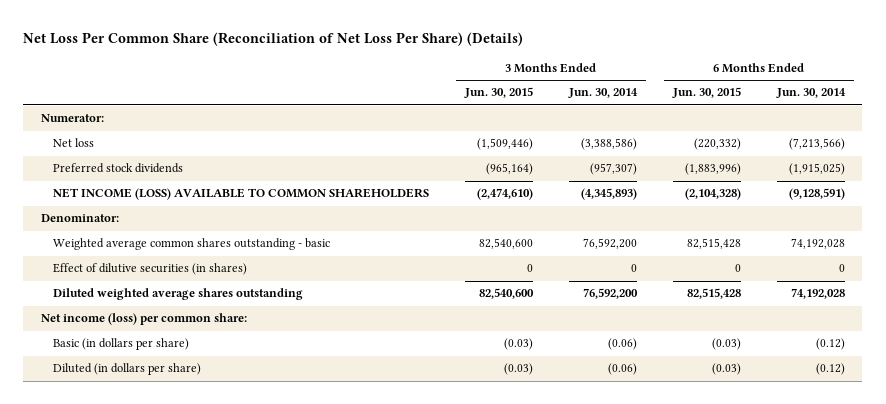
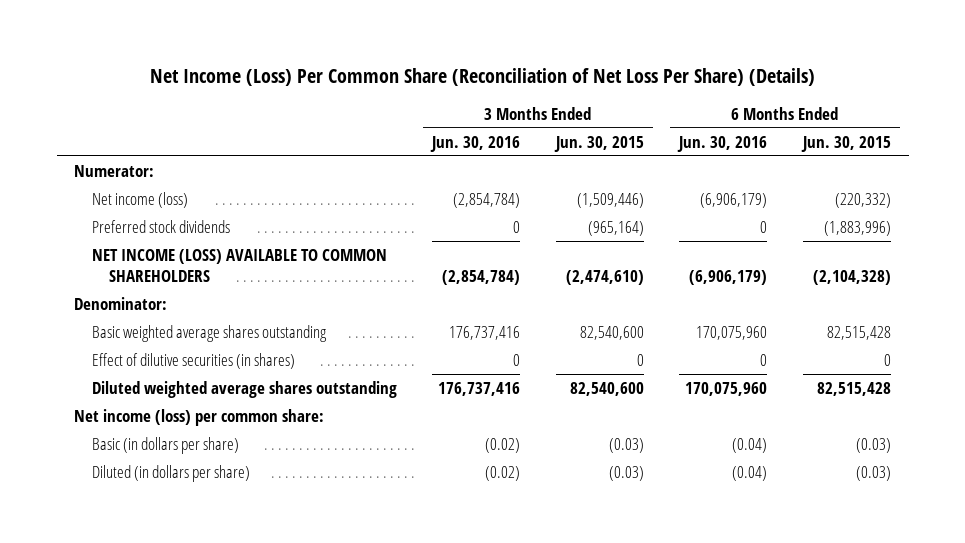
- Net Loss Per Common Share (Reconciliation of Net Loss Per Share) (Details)
+ Net Income (Loss) Per Common Share (Reconciliation of Net Loss Per Share) (Details)
- | 3 Months Ended Jun. 30, 2015 | 3 Months Ended Jun. 30, 2014 | 6 Months Ended Jun. 30, 2015 | 6 Months Ended Jun. 30, 2014
+ | 3 Months Ended Jun. 30, 2016 | 3 Months Ended Jun. 30, 2015 | 6 Months Ended Jun. 30, 2016 | 6 Months Ended Jun. 30, 2015
- Net loss | (1,509,446) | (3,388,586) | (220,332) | (7,213,566)
+ Net income (loss) | (2,854,784) | (1,509,446) | (6,906,179) | (220,332)
- Weighted average common shares outstanding - basic | 82,540,600 | 76,592,200 | 82,515,428 | 74,192,028
+ Basic weighted average shares outstanding | 176,737,416 | 82,540,600 | 170,075,960 | 82,515,428

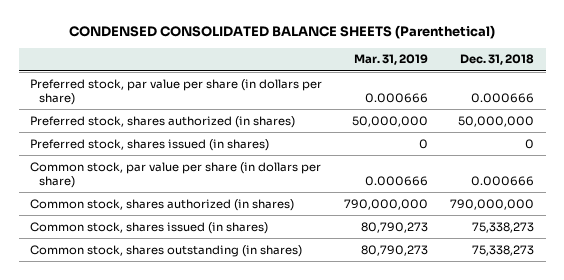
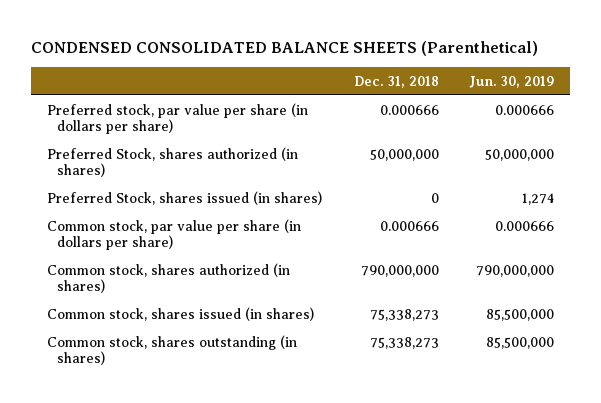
- | Mar. 31, 2019 | Dec. 31, 2018
+ | Dec. 31, 2018 | Jun. 30, 2019
- Preferred stock, shares authorized (in shares) | 50,000,000 | 50,000,000
- Preferred stock, shares issued (in shares) | 0 | 0
+ Preferred Stock, shares authorized (in shares) | 50,000,000 | 50,000,000
+ Preferred Stock, shares issued (in shares) | 0 | 1,274

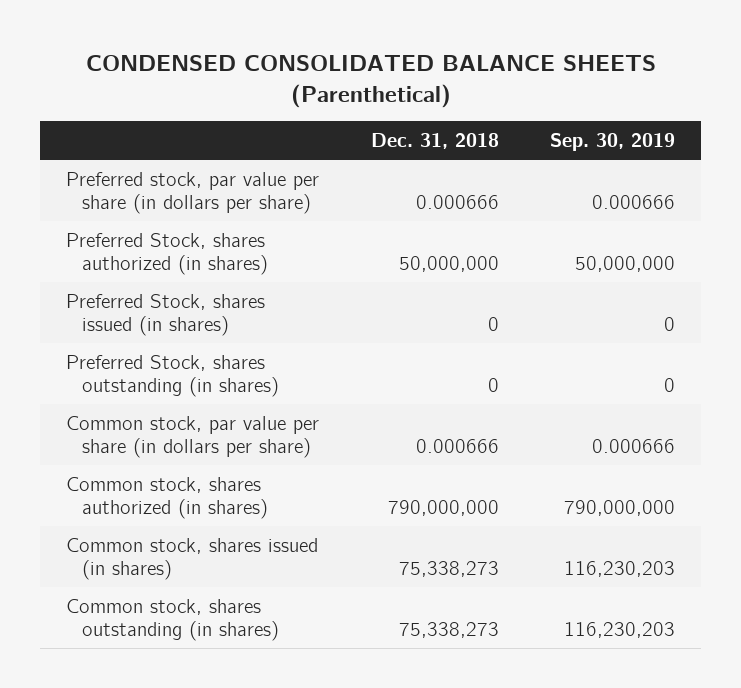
- | Dec. 31, 2018 | Jun. 30, 2019
+ | Dec. 31, 2018 | Sep. 30, 2019
+ Preferred Stock, shares outstanding (in shares) | 0 | 0

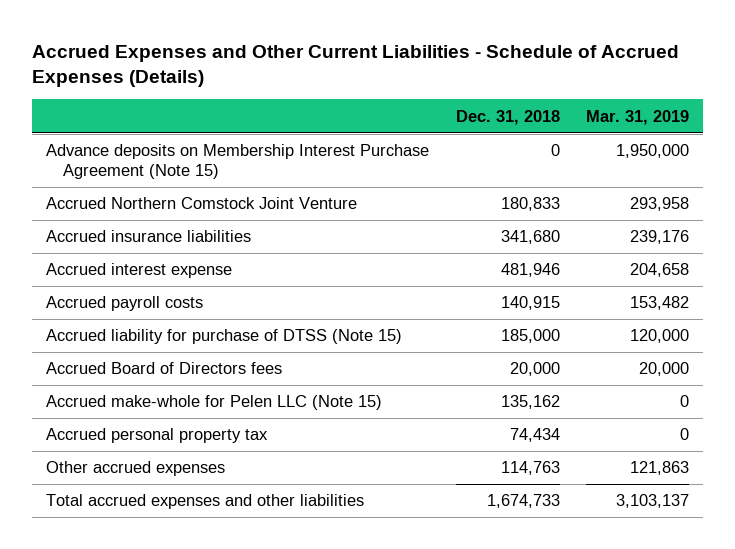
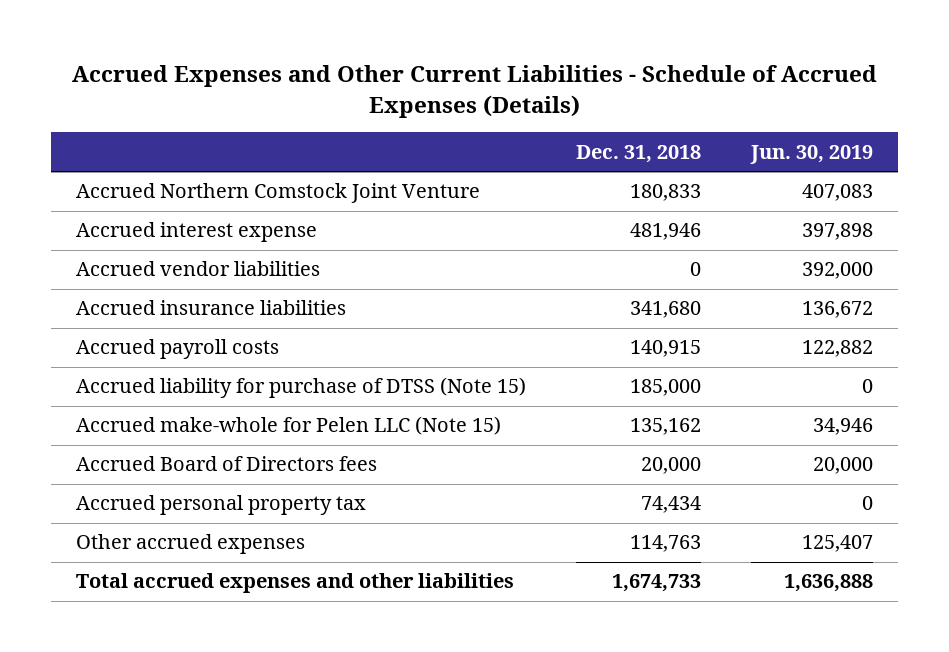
- | Dec. 31, 2018 | Mar. 31, 2019
+ | Dec. 31, 2018 | Jun. 30, 2019
- Advance deposits on Membership Interest Purchase Agreement (Note 15) | 0 | 1,950,000
+ Accrued vendor liabilities | 0 | 392,000
moved down: Accrued insurance liabilities | 341,680 | 136,672
moved down: Accrued Board of Directors fees | 20,000 | 20,000

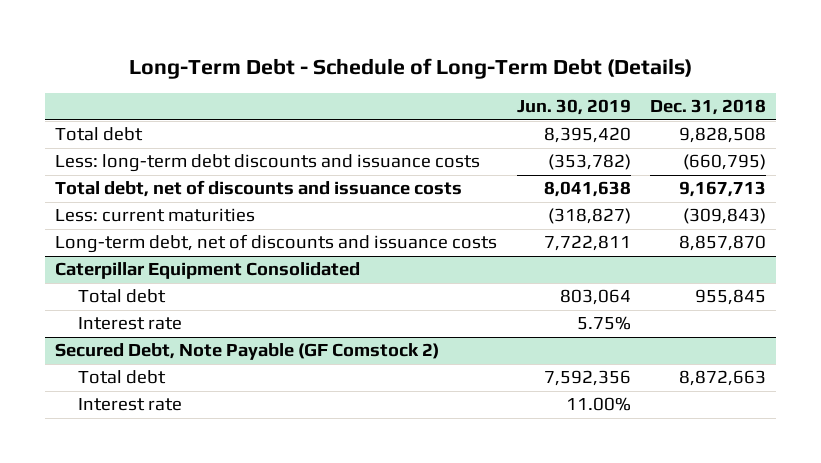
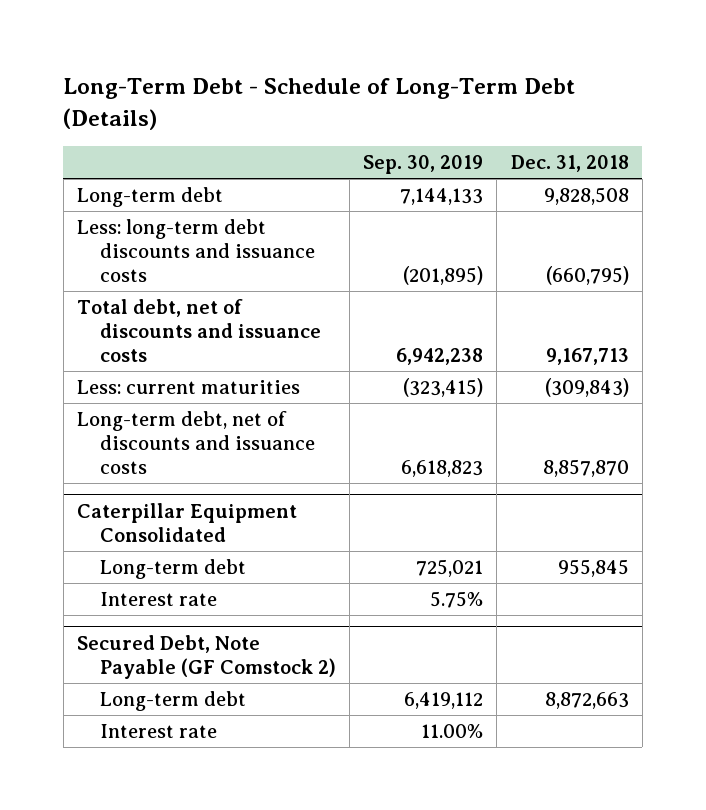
- | Jun. 30, 2019 | Dec. 31, 2018
+ | Sep. 30, 2019 | Dec. 31, 2018
- Total debt | 8,395,420 | 9,828,508
+ Long-term debt | 7,144,133 | 9,828,508
@ Caterpillar Equipment Consolidated
- Total debt | 803,064 | 955,845
+ Long-term debt | 725,021 | 955,845
@ Secured Debt, Note Payable (GF Comstock 2)
- Total debt | 7,592,356 | 8,872,663
+ Long-term debt | 6,419,112 | 8,872,663

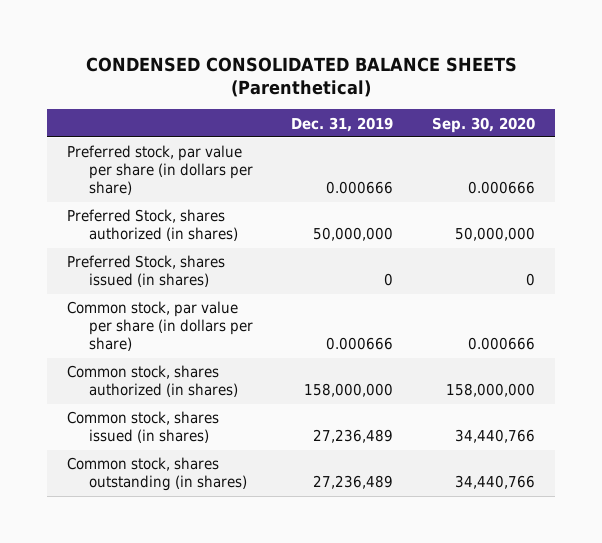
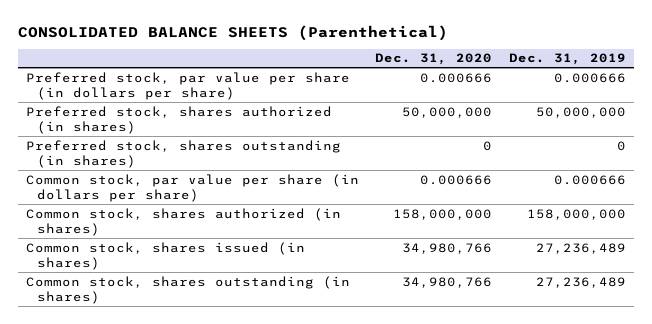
- CONDENSED CONSOLIDATED BALANCE SHEETS (Parenthetical)
+ CONSOLIDATED BALANCE SHEETS (Parenthetical)
- | Dec. 31, 2019 | Sep. 30, 2020
+ | Dec. 31, 2020 | Dec. 31, 2019
- Preferred Stock, shares authorized (in shares) | 50,000,000 | 50,000,000
- Preferred Stock, shares issued (in shares) | 0 | 0
+ Preferred stock, shares authorized (in shares) | 50,000,000 | 50,000,000
+ Preferred stock, shares outstanding (in shares) | 0 | 0

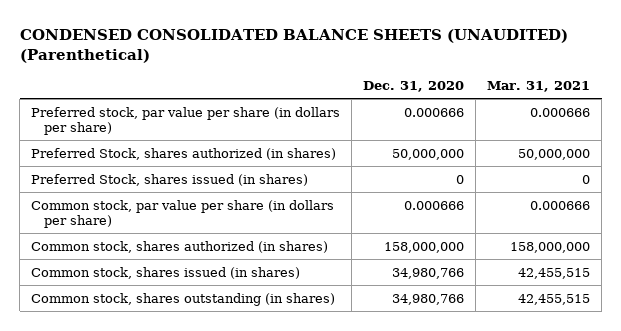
- CONSOLIDATED BALANCE SHEETS (Parenthetical)
+ CONDENSED CONSOLIDATED BALANCE SHEETS (UNAUDITED) (Parenthetical)
- | Dec. 31, 2020 | Dec. 31, 2019
+ | Dec. 31, 2020 | Mar. 31, 2021
- Preferred stock, shares authorized (in shares) | 50,000,000 | 50,000,000
- Preferred stock, shares outstanding (in shares) | 0 | 0
+ Preferred Stock, shares authorized (in shares) | 50,000,000 | 50,000,000
+ Preferred Stock, shares issued (in shares) | 0 | 0

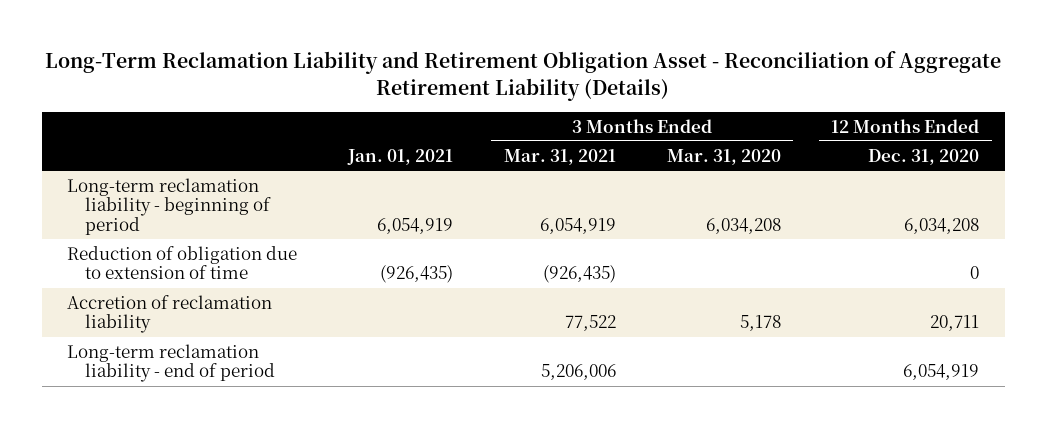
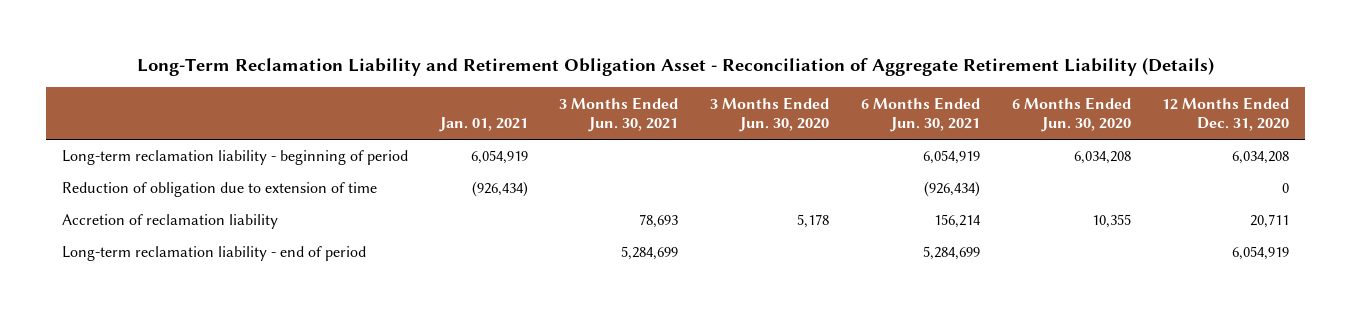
- | Jan. 01, 2021 | 3 Months Ended Mar. 31, 2021 | 3 Months Ended Mar. 31, 2020 | 12 Months Ended Dec. 31, 2020
+ | Jan. 01, 2021 | 3 Months Ended Jun. 30, 2021 | 3 Months Ended Jun. 30, 2020 | 6 Months Ended Jun. 30, 2021 | 6 Months Ended Jun. 30, 2020 | 12 Months Ended Dec. 31, 2020
- Reduction of obligation due to extension of time | (926,435) | (926,435) | | 0
+ Reduction of obligation due to extension of time | (926,434) | | | (926,434) | | 0

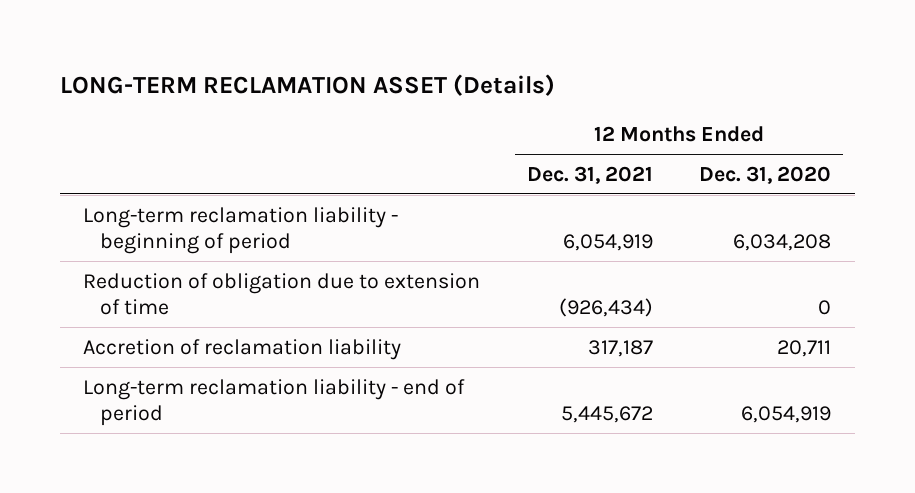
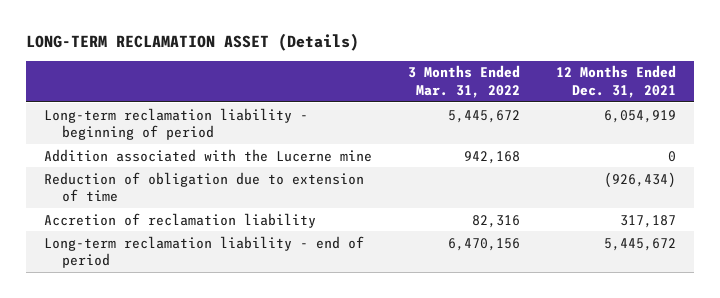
- | 12 Months Ended Dec. 31, 2021 | 12 Months Ended Dec. 31, 2020
+ | 3 Months Ended Mar. 31, 2022 | 12 Months Ended Dec. 31, 2021
+ Addition associated with the Lucerne mine | 942,168 | 0

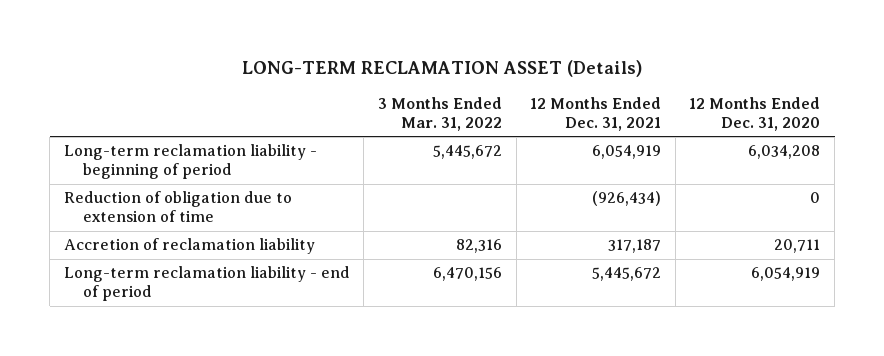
- | 3 Months Ended Mar. 31, 2022 | 12 Months Ended Dec. 31, 2021
+ | 3 Months Ended Mar. 31, 2022 | 12 Months Ended Dec. 31, 2021 | 12 Months Ended Dec. 31, 2020
- Addition associated with the Lucerne mine | 942,168 | 0

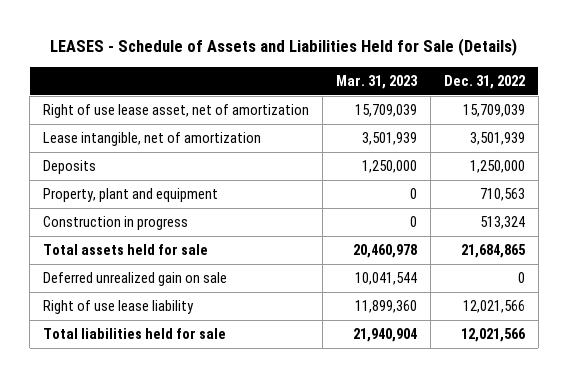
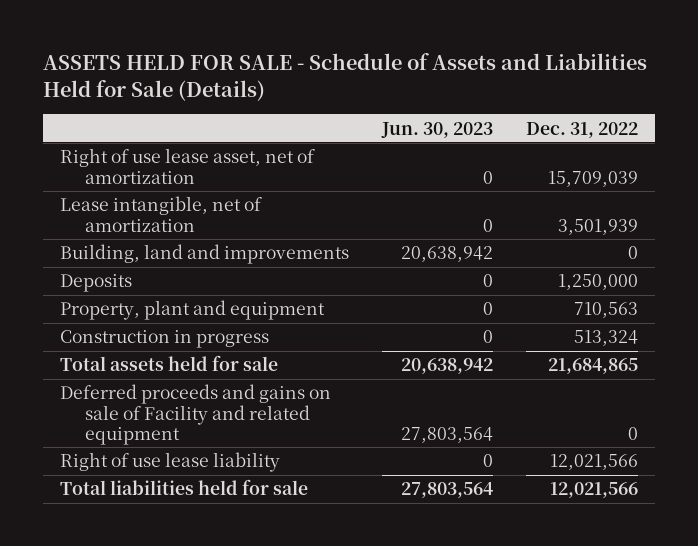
- LEASES - Schedule of Assets and Liabilities Held for Sale (Details)
+ ASSETS HELD FOR SALE - Schedule of Assets and Liabilities Held for Sale (Details)
- | Mar. 31, 2023 | Dec. 31, 2022
+ | Jun. 30, 2023 | Dec. 31, 2022
+ Building, land and improvements | 20,638,942 | 0
- Deferred unrealized gain on sale | 10,041,544 | 0
+ Deferred proceeds and gains on sale of Facility and related equipment | 27,803,564 | 0

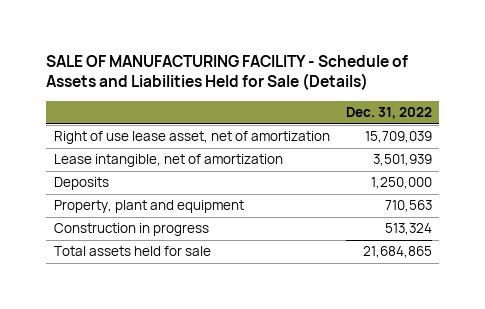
- ASSETS HELD FOR SALE - Schedule of Assets and Liabilities Held for Sale (Details)
+ SALE OF MANUFACTURING FACILITY - Schedule of Assets and Liabilities Held for Sale (Details)
- | Jun. 30, 2023 | Dec. 31, 2022
+ | Dec. 31, 2022
- Building, land and improvements | 20,638,942 | 0
- Deferred proceeds and gains on sale of Facility and related equipment | 27,803,564 | 0
- Right of use lease liability | 0 | 12,021,566
- Total liabilities held for sale | 27,803,564 | 12,021,566

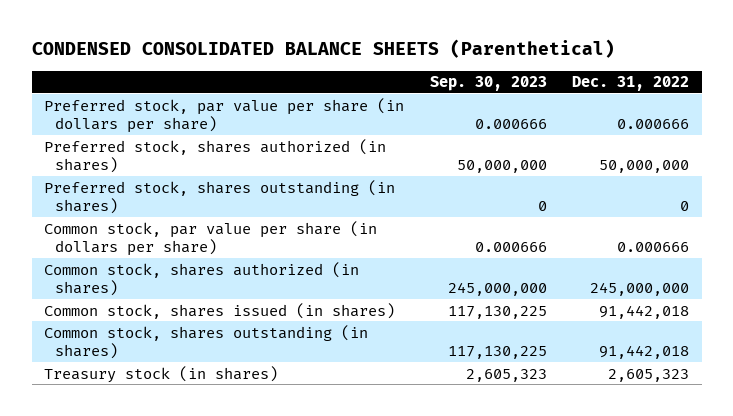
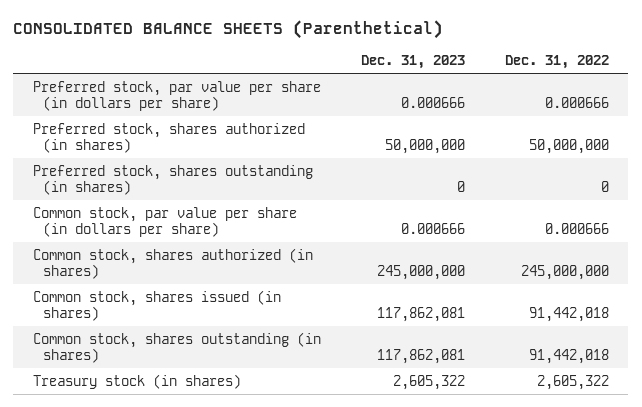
- CONDENSED CONSOLIDATED BALANCE SHEETS (Parenthetical)
+ CONSOLIDATED BALANCE SHEETS (Parenthetical)
- | Sep. 30, 2023 | Dec. 31, 2022
+ | Dec. 31, 2023 | Dec. 31, 2022
- Treasury stock (in shares) | 2,605,323 | 2,605,323
+ Treasury stock (in shares) | 2,605,322 | 2,605,322

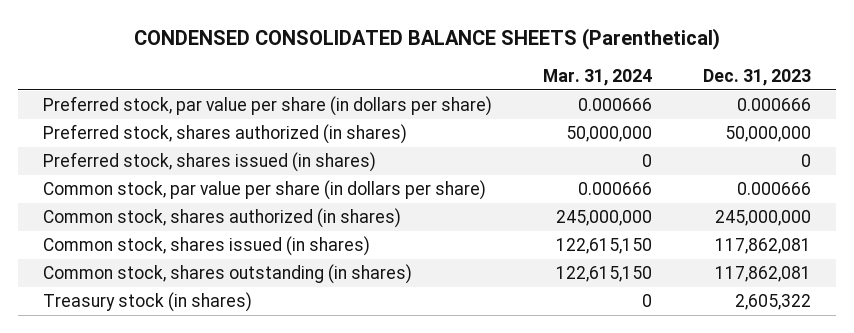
- CONSOLIDATED BALANCE SHEETS (Parenthetical)
+ CONDENSED CONSOLIDATED BALANCE SHEETS (Parenthetical)
- | Dec. 31, 2023 | Dec. 31, 2022
+ | Mar. 31, 2024 | Dec. 31, 2023
- Preferred stock, shares outstanding (in shares) | 0 | 0
+ Preferred stock, shares issued (in shares) | 0 | 0

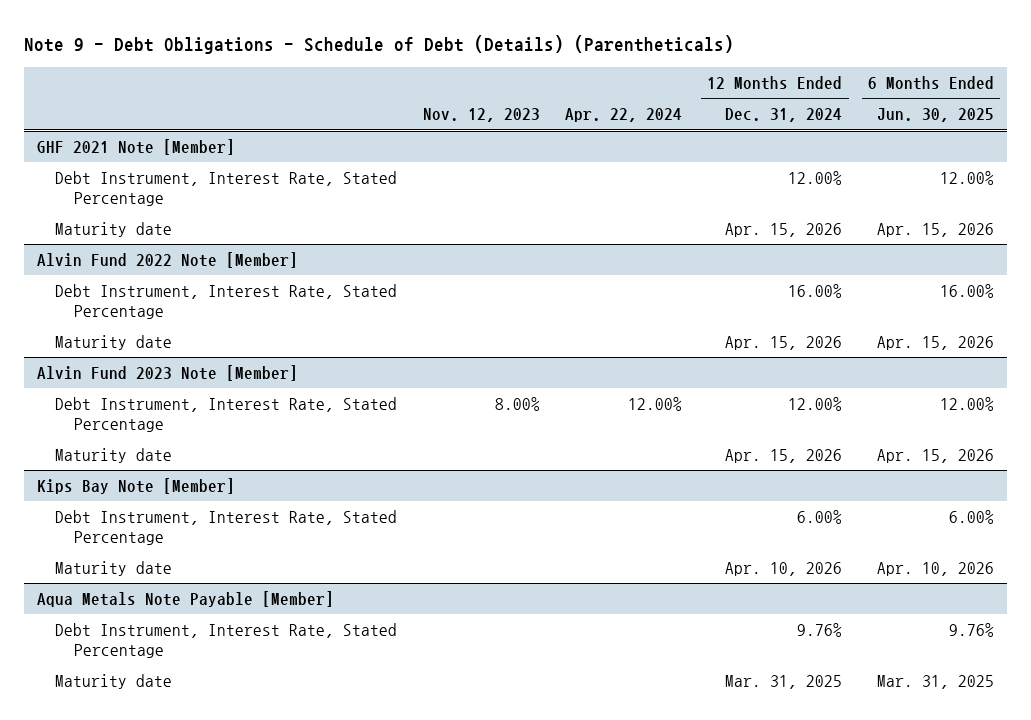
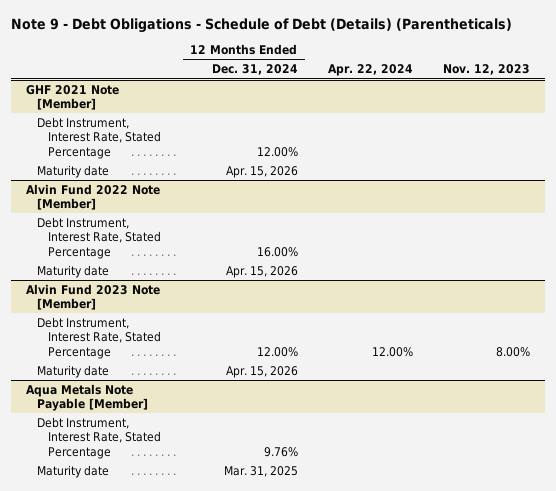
- | Nov. 12, 2023 | Apr. 22, 2024 | 12 Months Ended Dec. 31, 2024 | 6 Months Ended Jun. 30, 2025
+ | 12 Months Ended Dec. 31, 2024 | Apr. 22, 2024 | Nov. 12, 2023
- Kips Bay Note [Member]
- Debt Instrument, Interest Rate, Stated Percentage | | | 6.00% | 6.00%
- Maturity date | | | Apr. 10, 2026 | Apr. 10, 2026

